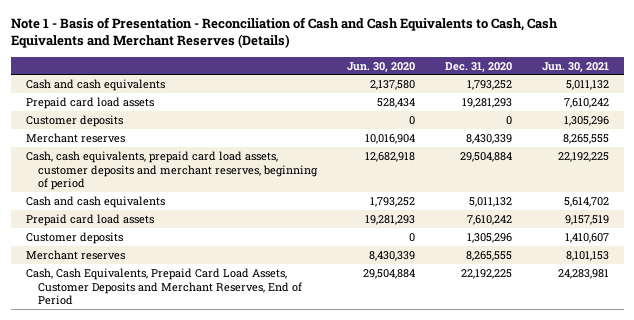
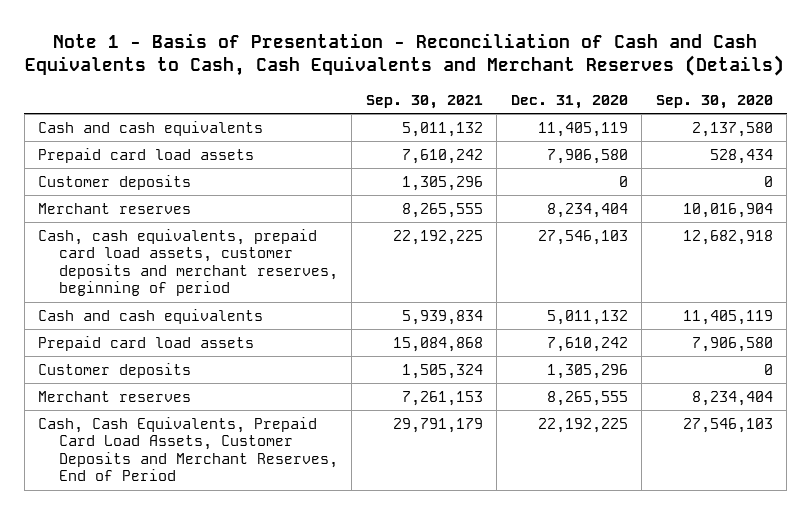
- | Jun. 30, 2020 | Dec. 31, 2020 | Jun. 30, 2021
+ | Sep. 30, 2021 | Dec. 31, 2020 | Sep. 30, 2020
- Cash and cash equivalents | 2,137,580 | 1,793,252 | 5,011,132
- Prepaid card load assets | 528,434 | 19,281,293 | 7,610,242
+ Cash and cash equivalents | 5,011,132 | 11,405,119 | 2,137,580
+ Prepaid card load assets | 7,610,242 | 7,906,580 | 528,434
- Merchant reserves | 10,016,904 | 8,430,339 | 8,265,555
- Cash, cash equivalents, prepaid card load assets, customer deposits and merchant reserves, beginning of period | 12,682,918 | 29,504,884 | 22,192,225
+ Merchant reserves | 8,265,555 | 8,234,404 | 10,016,904
+ Cash, cash equivalents, prepaid card load assets, customer deposits and merchant reserves, beginning of period | 22,192,225 | 27,546,103 | 12,682,918

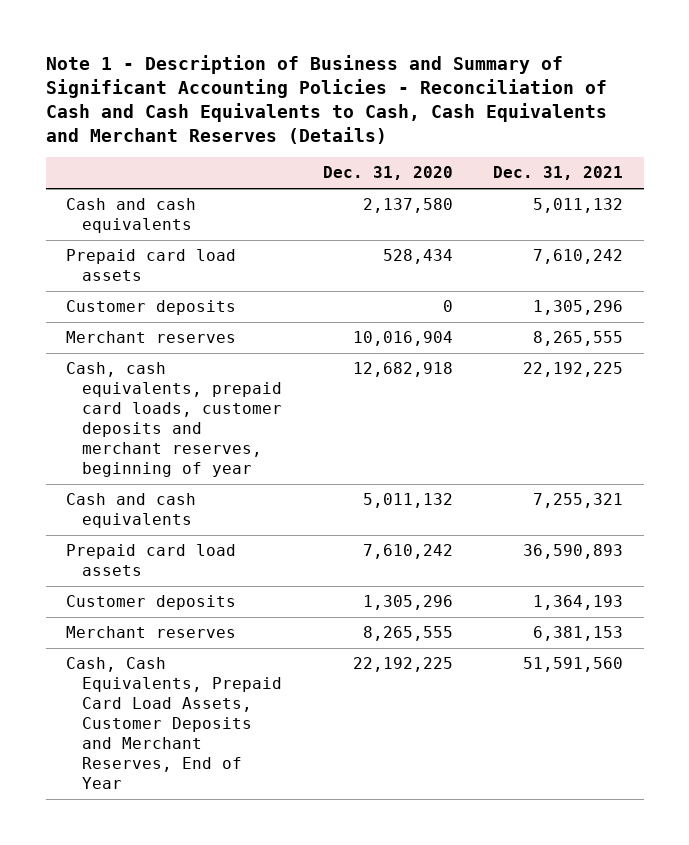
- Note 1 - Basis of Presentation - Reconciliation of Cash and Cash Equivalents to Cash, Cash Equivalents and Merchant Reserves (Details)
+ Note 1 - Description of Business and Summary of Significant Accounting Policies - Reconciliation of Cash and Cash Equivalents to Cash, Cash Equivalents and Merchant Reserves (Details)
- | Sep. 30, 2021 | Dec. 31, 2020 | Sep. 30, 2020
+ | Dec. 31, 2020 | Dec. 31, 2021
- Cash and cash equivalents | 5,011,132 | 11,405,119 | 2,137,580
- Prepaid card load assets | 7,610,242 | 7,906,580 | 528,434
+ Cash and cash equivalents | 2,137,580 | 5,011,132
+ Prepaid card load assets | 528,434 | 7,610,242
- Merchant reserves | 8,265,555 | 8,234,404 | 10,016,904
- Cash, cash equivalents, prepaid card load assets, customer deposits and merchant reserves, beginning of period | 22,192,225 | 27,546,103 | 12,682,918
+ Merchant reserves | 10,016,904 | 8,265,555
+ Cash, cash equivalents, prepaid card loads, customer deposits and merchant reserves, beginning of year | 12,682,918 | 22,192,225
- Cash, Cash Equivalents, Prepaid Card Load Assets, Customer Deposits and Merchant Reserves, End of Period | 29,791,179 | 22,192,225 | 27,546,103
+ Cash, Cash Equivalents, Prepaid Card Load Assets, Customer Deposits and Merchant Reserves, End of Year | 22,192,225 | 51,591,560

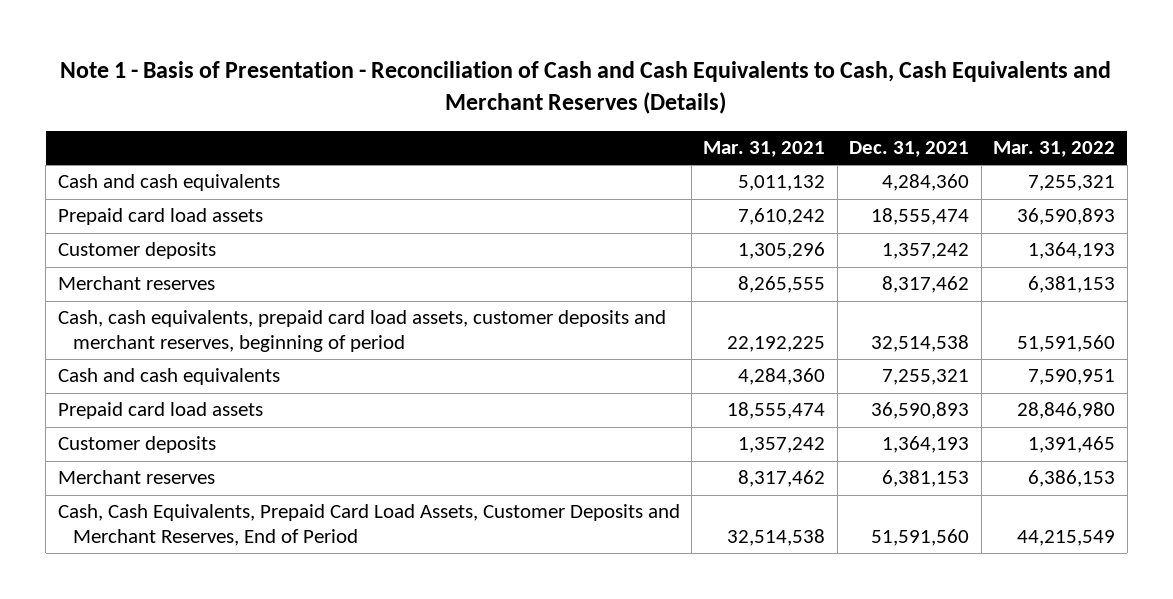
- Note 1 - Description of Business and Summary of Significant Accounting Policies - Reconciliation of Cash and Cash Equivalents to Cash, Cash Equivalents and Merchant Reserves (Details)
+ Note 1 - Basis of Presentation - Reconciliation of Cash and Cash Equivalents to Cash, Cash Equivalents and Merchant Reserves (Details)
- | Dec. 31, 2020 | Dec. 31, 2021
+ | Mar. 31, 2021 | Dec. 31, 2021 | Mar. 31, 2022
- Cash and cash equivalents | 2,137,580 | 5,011,132
- Prepaid card load assets | 528,434 | 7,610,242
- Customer deposits | 0 | 1,305,296
- Merchant reserves | 10,016,904 | 8,265,555
- Cash, cash equivalents, prepaid card loads, customer deposits and merchant reserves, beginning of year | 12,682,918 | 22,192,225
+ Cash and cash equivalents | 5,011,132 | 4,284,360 | 7,255,321
+ Prepaid card load assets | 7,610,242 | 18,555,474 | 36,590,893
+ Customer deposits | 1,305,296 | 1,357,242 | 1,364,193
+ Merchant reserves | 8,265,555 | 8,317,462 | 6,381,153
+ Cash, cash equivalents, prepaid card load assets, customer deposits and merchant reserves, beginning of period | 22,192,225 | 32,514,538 | 51,591,560
- Cash, Cash Equivalents, Prepaid Card Load Assets, Customer Deposits and Merchant Reserves, End of Year | 22,192,225 | 51,591,560
+ Cash, Cash Equivalents, Prepaid Card Load Assets, Customer Deposits and Merchant Reserves, End of Period | 32,514,538 | 51,591,560 | 44,215,549

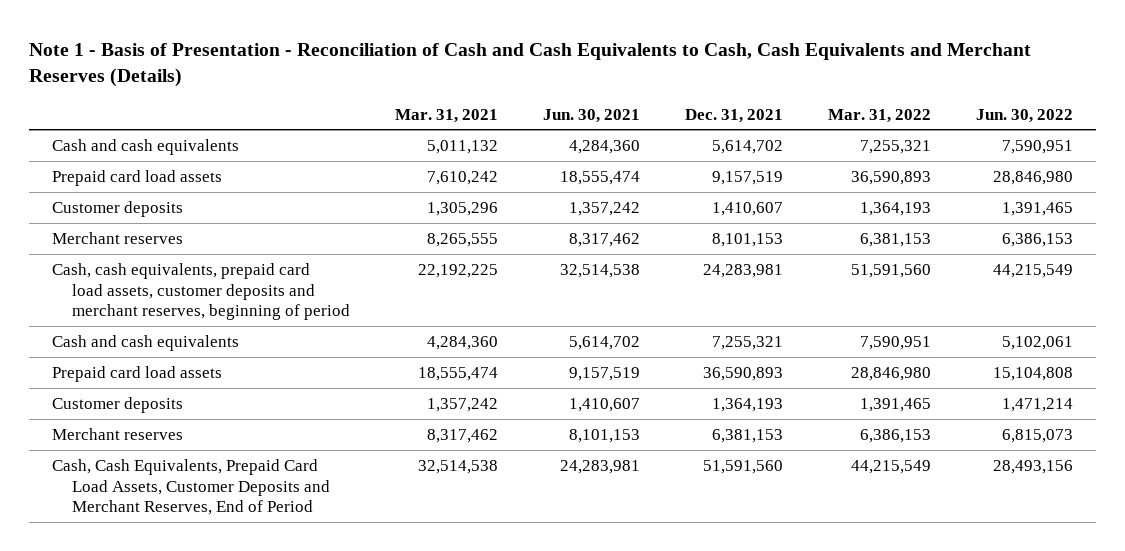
- | Mar. 31, 2021 | Dec. 31, 2021 | Mar. 31, 2022
+ | Mar. 31, 2021 | Jun. 30, 2021 | Dec. 31, 2021 | Mar. 31, 2022 | Jun. 30, 2022
- Cash and cash equivalents | 5,011,132 | 4,284,360 | 7,255,321
- Prepaid card load assets | 7,610,242 | 18,555,474 | 36,590,893
- Customer deposits | 1,305,296 | 1,357,242 | 1,364,193
- Merchant reserves | 8,265,555 | 8,317,462 | 6,381,153
- Cash, cash equivalents, prepaid card load assets, customer deposits and merchant reserves, beginning of period | 22,192,225 | 32,514,538 | 51,591,560
+ Cash and cash equivalents | 5,011,132 | 4,284,360 | 5,614,702 | 7,255,321 | 7,590,951
+ Prepaid card load assets | 7,610,242 | 18,555,474 | 9,157,519 | 36,590,893 | 28,846,980
+ Customer deposits | 1,305,296 | 1,357,242 | 1,410,607 | 1,364,193 | 1,391,465
+ Merchant reserves | 8,265,555 | 8,317,462 | 8,101,153 | 6,381,153 | 6,386,153
+ Cash, cash equivalents, prepaid card load assets, customer deposits and merchant reserves, beginning of period | 22,192,225 | 32,514,538 | 24,283,981 | 51,591,560 | 44,215,549

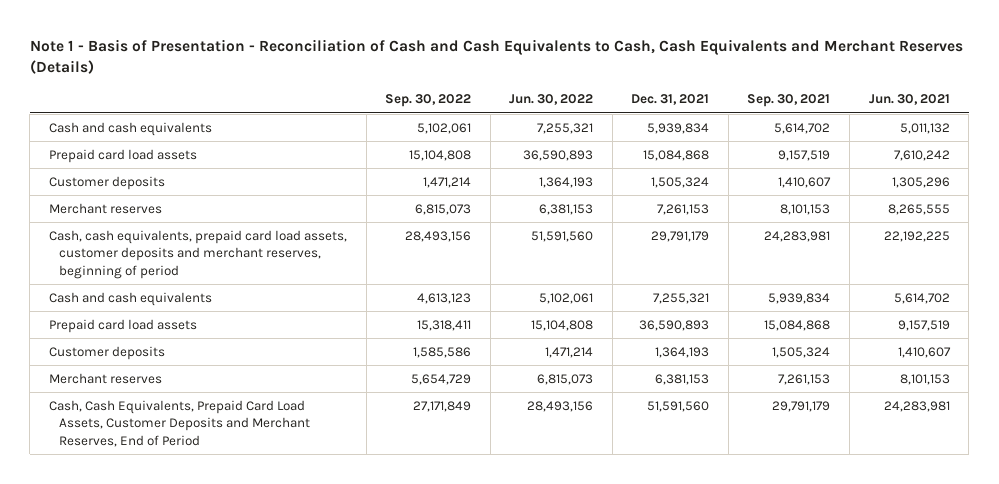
- | Mar. 31, 2021 | Jun. 30, 2021 | Dec. 31, 2021 | Mar. 31, 2022 | Jun. 30, 2022
+ | Sep. 30, 2022 | Jun. 30, 2022 | Dec. 31, 2021 | Sep. 30, 2021 | Jun. 30, 2021
- Cash and cash equivalents | 5,011,132 | 4,284,360 | 5,614,702 | 7,255,321 | 7,590,951
- Prepaid card load assets | 7,610,242 | 18,555,474 | 9,157,519 | 36,590,893 | 28,846,980
- Customer deposits | 1,305,296 | 1,357,242 | 1,410,607 | 1,364,193 | 1,391,465
- Merchant reserves | 8,265,555 | 8,317,462 | 8,101,153 | 6,381,153 | 6,386,153
- Cash, cash equivalents, prepaid card load assets, customer deposits and merchant reserves, beginning of period | 22,192,225 | 32,514,538 | 24,283,981 | 51,591,560 | 44,215,549
+ Cash and cash equivalents | 5,102,061 | 7,255,321 | 5,939,834 | 5,614,702 | 5,011,132
+ Prepaid card load assets | 15,104,808 | 36,590,893 | 15,084,868 | 9,157,519 | 7,610,242
+ Customer deposits | 1,471,214 | 1,364,193 | 1,505,324 | 1,410,607 | 1,305,296
+ Merchant reserves | 6,815,073 | 6,381,153 | 7,261,153 | 8,101,153 | 8,265,555
+ Cash, cash equivalents, prepaid card load assets, customer deposits and merchant reserves, beginning of period | 28,493,156 | 51,591,560 | 29,791,179 | 24,283,981 | 22,192,225

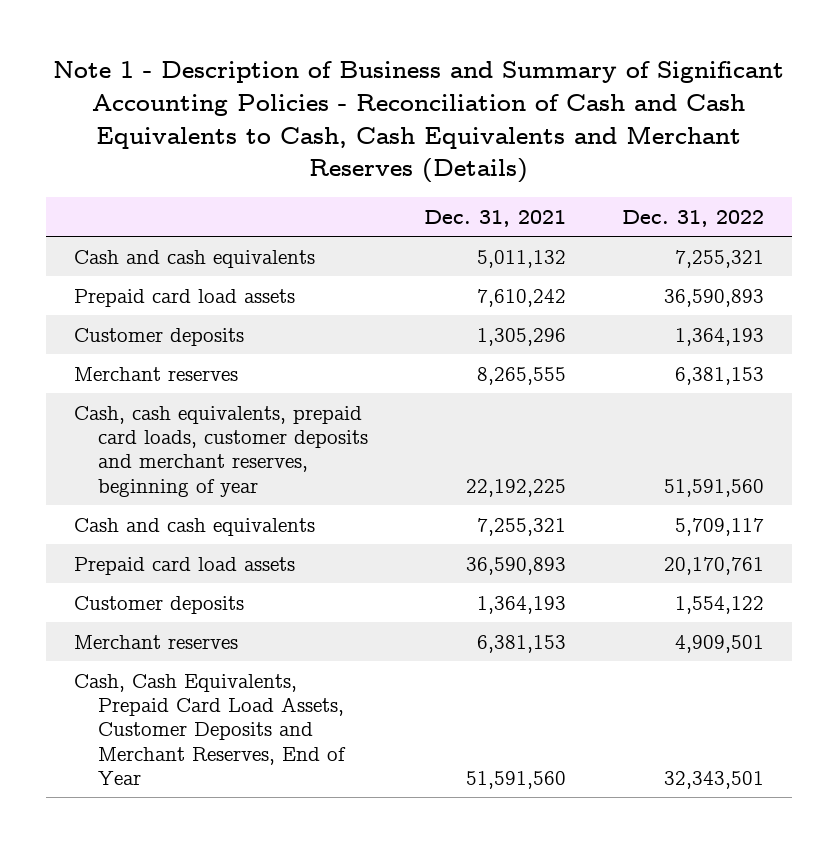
- Note 1 - Basis of Presentation - Reconciliation of Cash and Cash Equivalents to Cash, Cash Equivalents and Merchant Reserves (Details)
+ Note 1 - Description of Business and Summary of Significant Accounting Policies - Reconciliation of Cash and Cash Equivalents to Cash, Cash Equivalents and Merchant Reserves (Details)
- | Sep. 30, 2022 | Jun. 30, 2022 | Dec. 31, 2021 | Sep. 30, 2021 | Jun. 30, 2021
+ | Dec. 31, 2021 | Dec. 31, 2022
- Cash and cash equivalents | 5,102,061 | 7,255,321 | 5,939,834 | 5,614,702 | 5,011,132
- Prepaid card load assets | 15,104,808 | 36,590,893 | 15,084,868 | 9,157,519 | 7,610,242
- Customer deposits | 1,471,214 | 1,364,193 | 1,505,324 | 1,410,607 | 1,305,296
- Merchant reserves | 6,815,073 | 6,381,153 | 7,261,153 | 8,101,153 | 8,265,555
- Cash, cash equivalents, prepaid card load assets, customer deposits and merchant reserves, beginning of period | 28,493,156 | 51,591,560 | 29,791,179 | 24,283,981 | 22,192,225
+ Cash and cash equivalents | 5,011,132 | 7,255,321
+ Prepaid card load assets | 7,610,242 | 36,590,893
+ Customer deposits | 1,305,296 | 1,364,193
+ Merchant reserves | 8,265,555 | 6,381,153
+ Cash, cash equivalents, prepaid card loads, customer deposits and merchant reserves, beginning of year | 22,192,225 | 51,591,560
- Cash, Cash Equivalents, Prepaid Card Load Assets, Customer Deposits and Merchant Reserves, End of Period | 27,171,849 | 28,493,156 | 51,591,560 | 29,791,179 | 24,283,981
+ Cash, Cash Equivalents, Prepaid Card Load Assets, Customer Deposits and Merchant Reserves, End of Year | 51,591,560 | 32,343,501

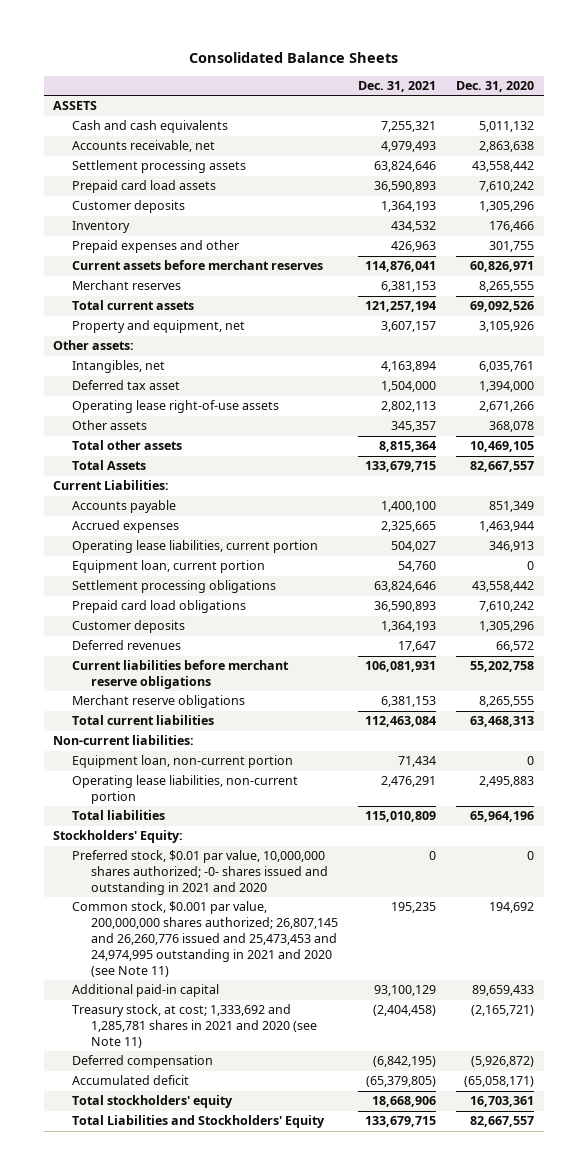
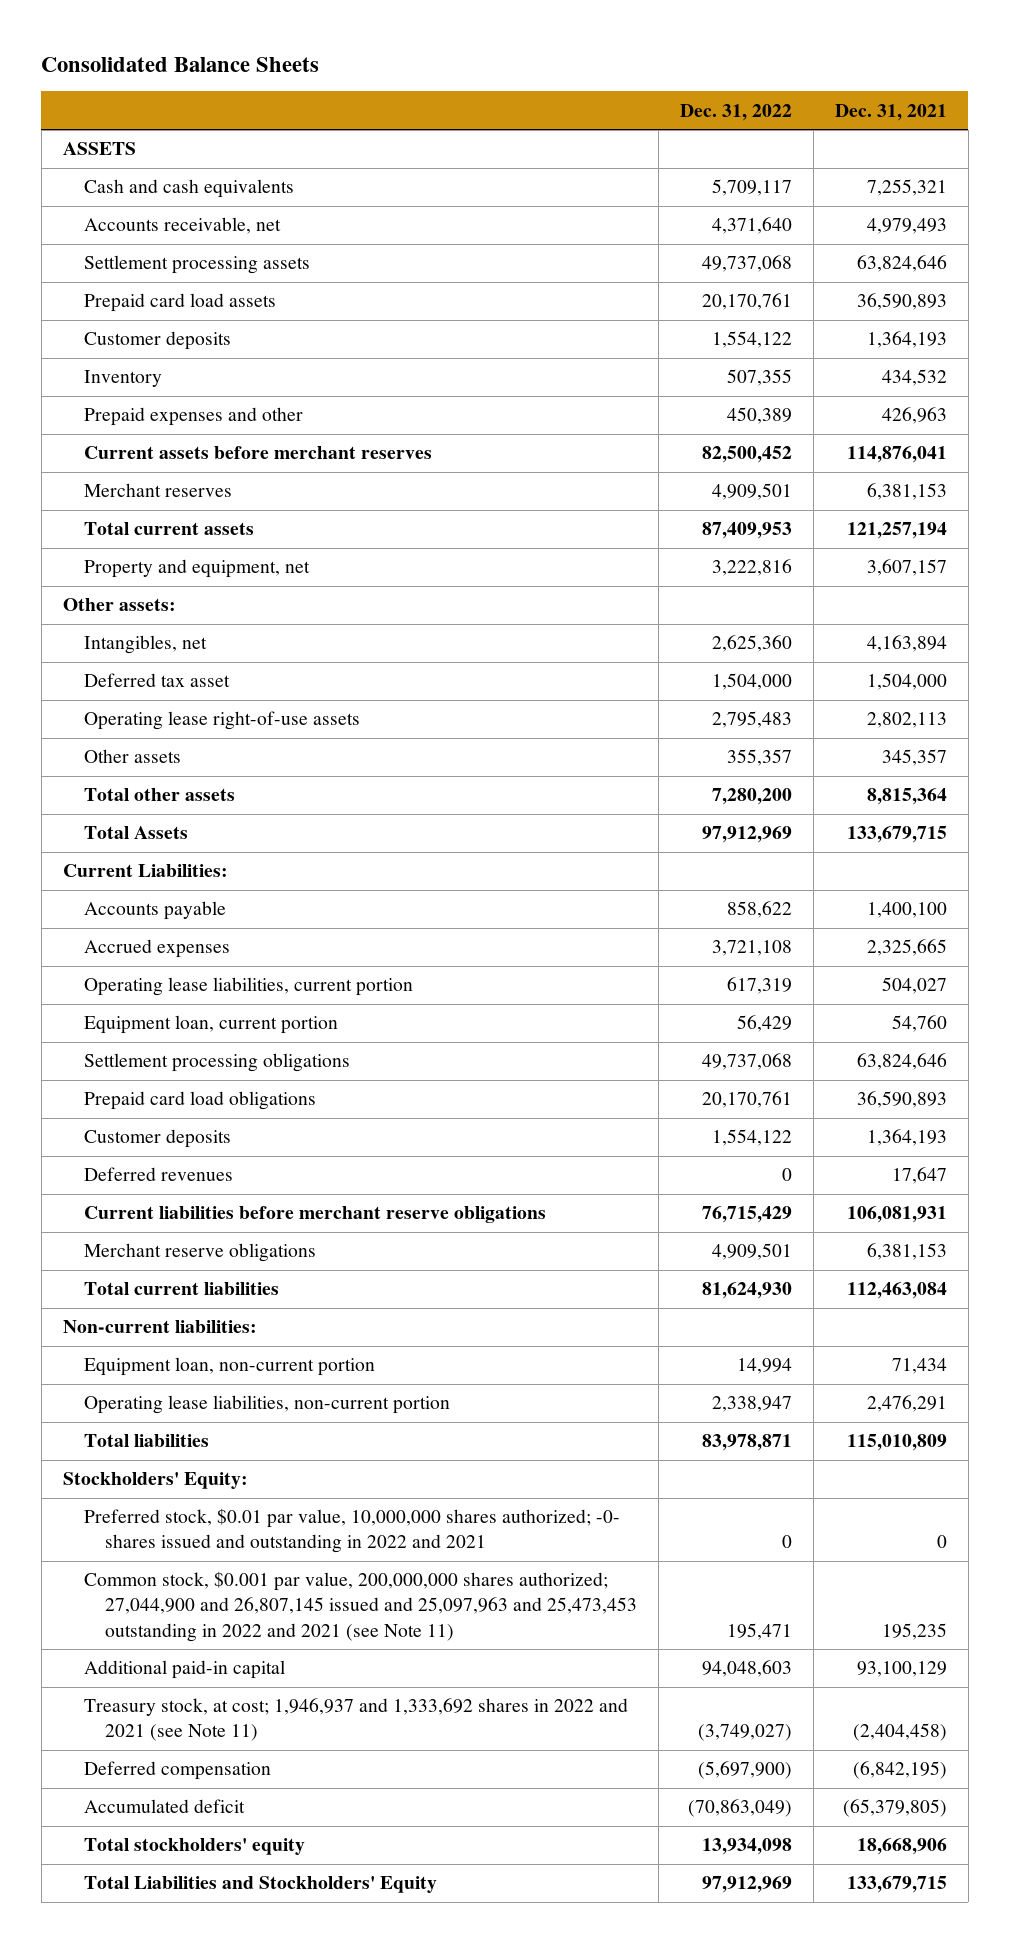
- | Dec. 31, 2021 | Dec. 31, 2020
+ | Dec. 31, 2022 | Dec. 31, 2021
- Preferred stock, $0.01 par value, 10,000,000 shares authorized; -0- shares issued and outstanding in 2021 and 2020 | 0 | 0
- Common stock, $0.001 par value, 200,000,000 shares authorized; 26,807,145 and 26,260,776 issued and 25,473,453 and 24,974,995 outstanding in 2021 and 2020 (see Note 11) | 195,235 | 194,692
+ Preferred stock, $0.01 par value, 10,000,000 shares authorized; -0- shares issued and outstanding in 2022 and 2021 | 0 | 0
+ Common stock, $0.001 par value, 200,000,000 shares authorized; 27,044,900 and 26,807,145 issued and 25,097,963 and 25,473,453 outstanding in 2022 and 2021 (see Note 11) | 195,471 | 195,235
- Treasury stock, at cost; 1,333,692 and 1,285,781 shares in 2021 and 2020 (see Note 11) | (2,404,458) | (2,165,721)
+ Treasury stock, at cost; 1,946,937 and 1,333,692 shares in 2022 and 2021 (see Note 11) | (3,749,027) | (2,404,458)

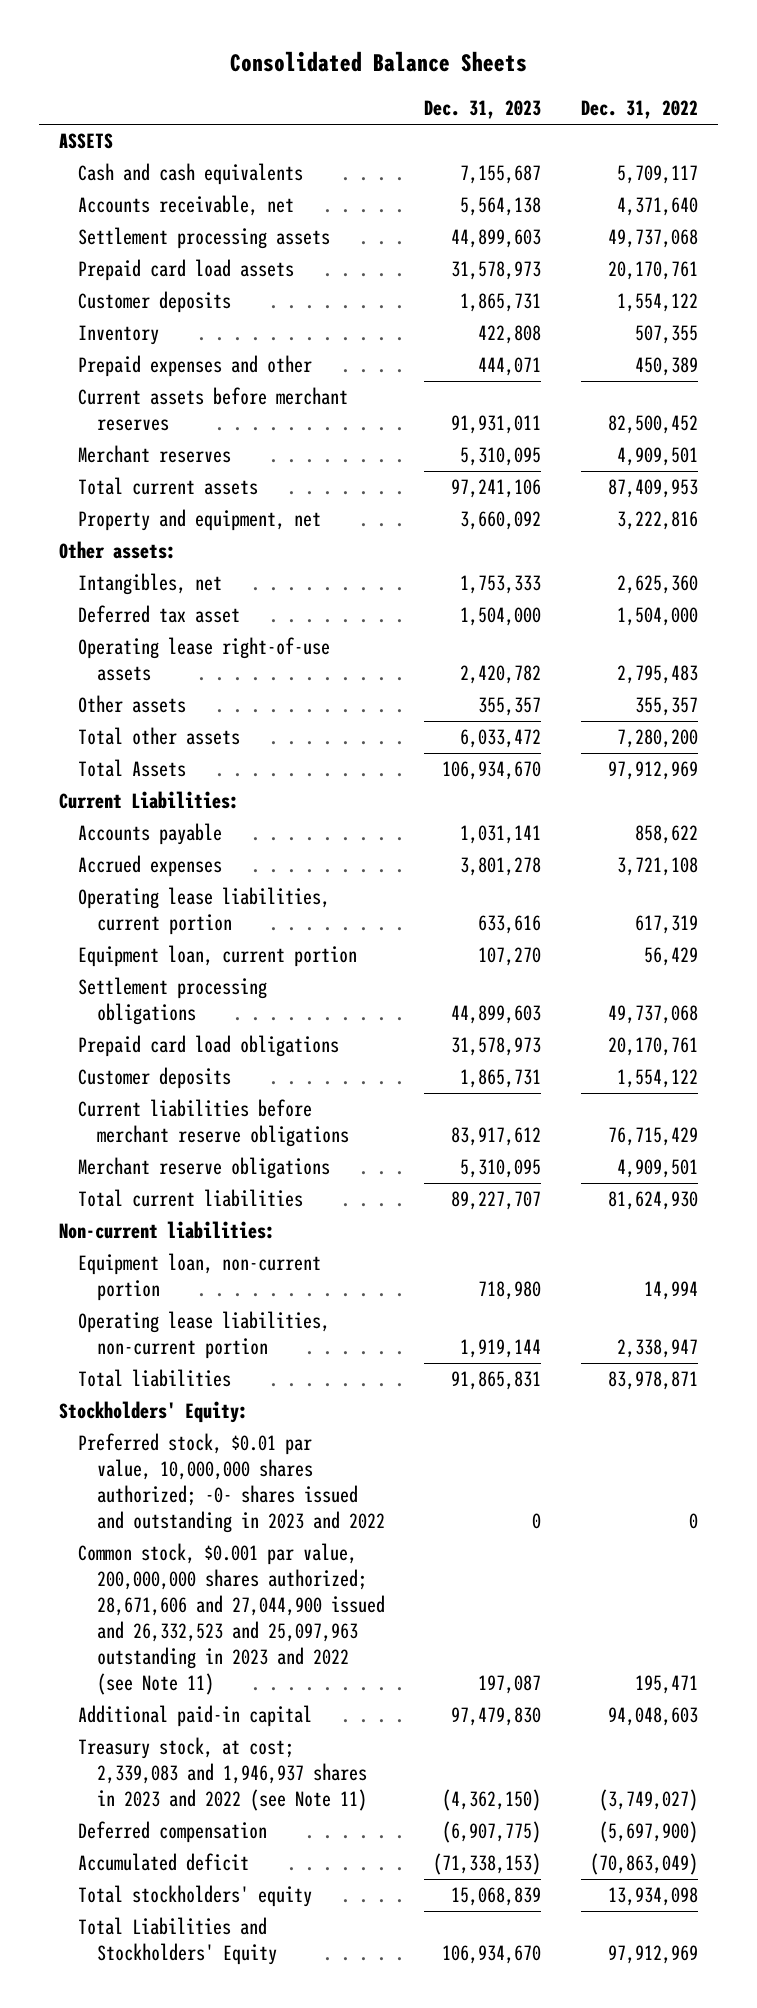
- | Dec. 31, 2022 | Dec. 31, 2021
+ | Dec. 31, 2023 | Dec. 31, 2022
- Deferred revenues | 0 | 17,647
- Preferred stock, $0.01 par value, 10,000,000 shares authorized; -0- shares issued and outstanding in 2022 and 2021 | 0 | 0
- Common stock, $0.001 par value, 200,000,000 shares authorized; 27,044,900 and 26,807,145 issued and 25,097,963 and 25,473,453 outstanding in 2022 and 2021 (see Note 11) | 195,471 | 195,235
+ Preferred stock, $0.01 par value, 10,000,000 shares authorized; -0- shares issued and outstanding in 2023 and 2022 | 0 | 0
+ Common stock, $0.001 par value, 200,000,000 shares authorized; 28,671,606 and 27,044,900 issued and 26,332,523 and 25,097,963 outstanding in 2023 and 2022 (see Note 11) | 197,087 | 195,471
- Treasury stock, at cost; 1,946,937 and 1,333,692 shares in 2022 and 2021 (see Note 11) | (3,749,027) | (2,404,458)
+ Treasury stock, at cost; 2,339,083 and 1,946,937 shares in 2023 and 2022 (see Note 11) | (4,362,150) | (3,749,027)

